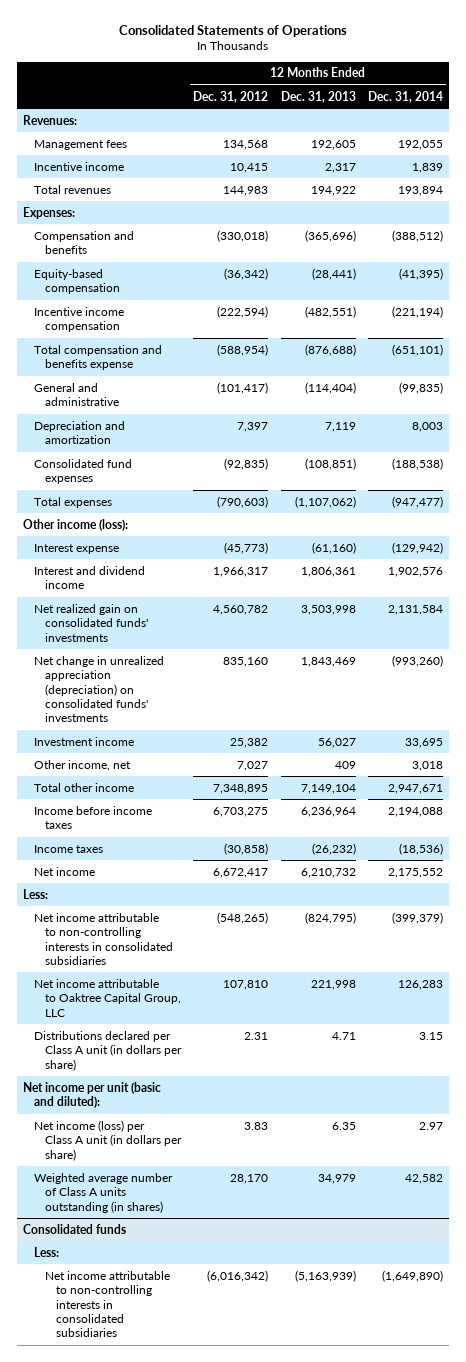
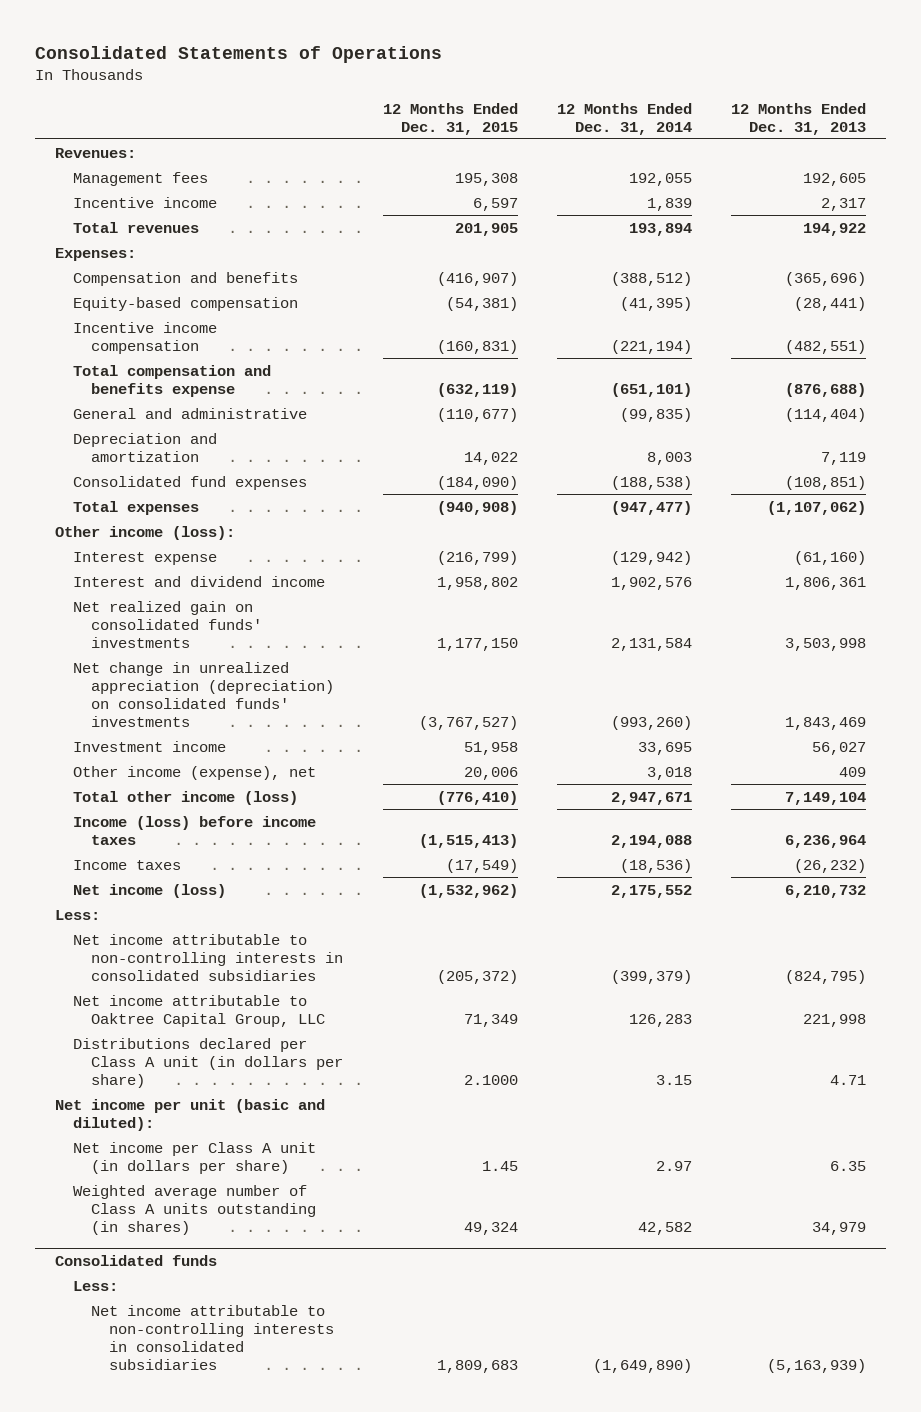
- | 12 Months Ended Dec. 31, 2012 | 12 Months Ended Dec. 31, 2013 | 12 Months Ended Dec. 31, 2014
+ | 12 Months Ended Dec. 31, 2015 | 12 Months Ended Dec. 31, 2014 | 12 Months Ended Dec. 31, 2013
- Other income, net | 7,027 | 409 | 3,018
- Total other income | 7,348,895 | 7,149,104 | 2,947,671
- Income before income taxes | 6,703,275 | 6,236,964 | 2,194,088
+ Other income (expense), net | 20,006 | 3,018 | 409
+ Total other income (loss) | (776,410) | 2,947,671 | 7,149,104
+ Income (loss) before income taxes | (1,515,413) | 2,194,088 | 6,236,964
- Net income | 6,672,417 | 6,210,732 | 2,175,552
+ Net income (loss) | (1,532,962) | 2,175,552 | 6,210,732
- Net income (loss) per Class A unit (in dollars per share) | 3.83 | 6.35 | 2.97
+ Net income per Class A unit (in dollars per share) | 1.45 | 2.97 | 6.35

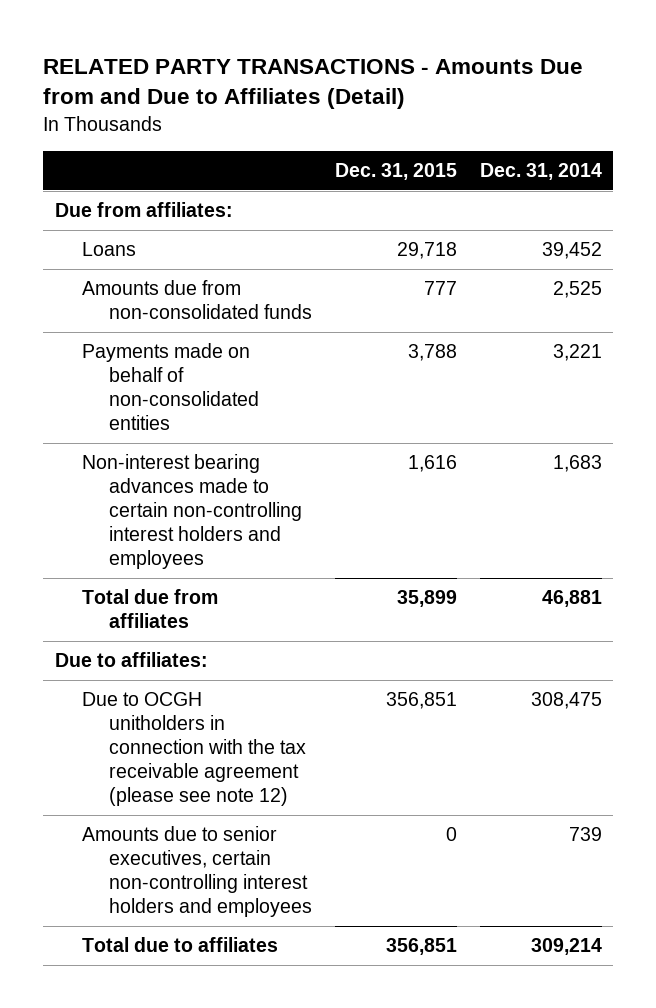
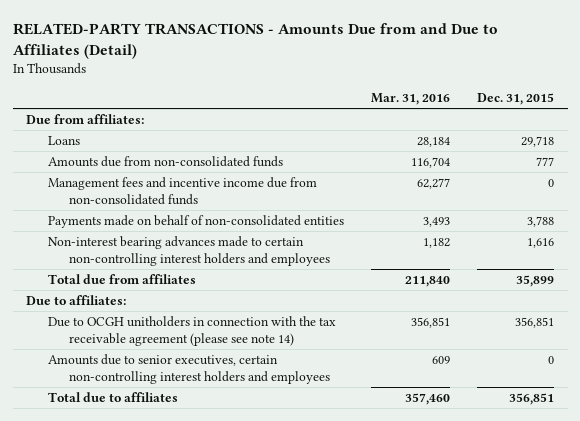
- RELATED PARTY TRANSACTIONS - Amounts Due from and Due to Affiliates (Detail)
+ RELATED-PARTY TRANSACTIONS - Amounts Due from and Due to Affiliates (Detail)
- | Dec. 31, 2015 | Dec. 31, 2014
+ | Mar. 31, 2016 | Dec. 31, 2015
+ Management fees and incentive income due from non-consolidated funds | 62,277 | 0
- Due to OCGH unitholders in connection with the tax receivable agreement (please see note 12) | 356,851 | 308,475
+ Due to OCGH unitholders in connection with the tax receivable agreement (please see note 14) | 356,851 | 356,851

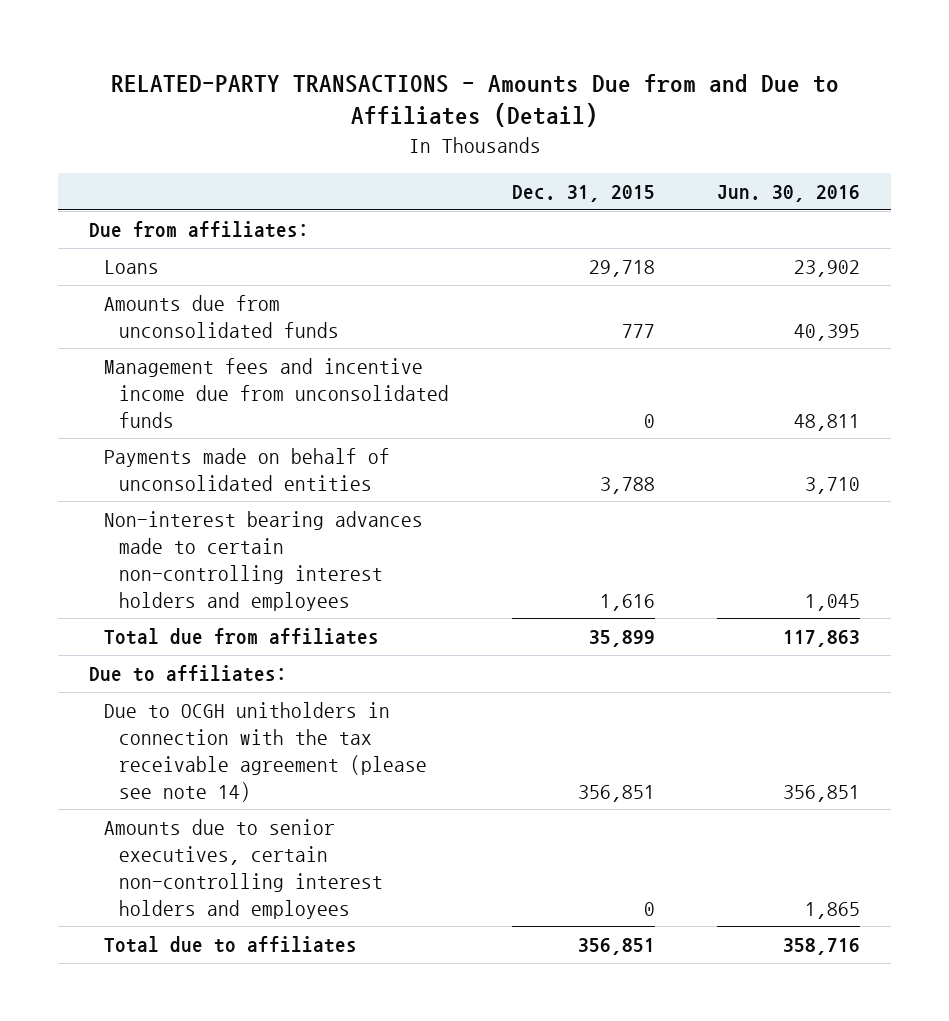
- | Mar. 31, 2016 | Dec. 31, 2015
+ | Dec. 31, 2015 | Jun. 30, 2016
- Amounts due from non-consolidated funds | 116,704 | 777
- Management fees and incentive income due from non-consolidated funds | 62,277 | 0
- Payments made on behalf of non-consolidated entities | 3,493 | 3,788
+ Amounts due from unconsolidated funds | 777 | 40,395
+ Management fees and incentive income due from unconsolidated funds | 0 | 48,811
+ Payments made on behalf of unconsolidated entities | 3,788 | 3,710

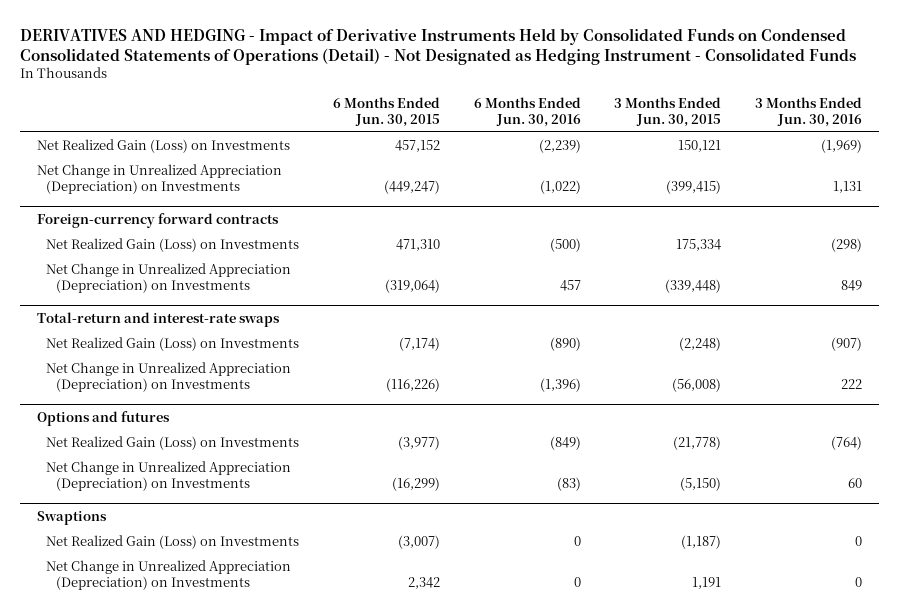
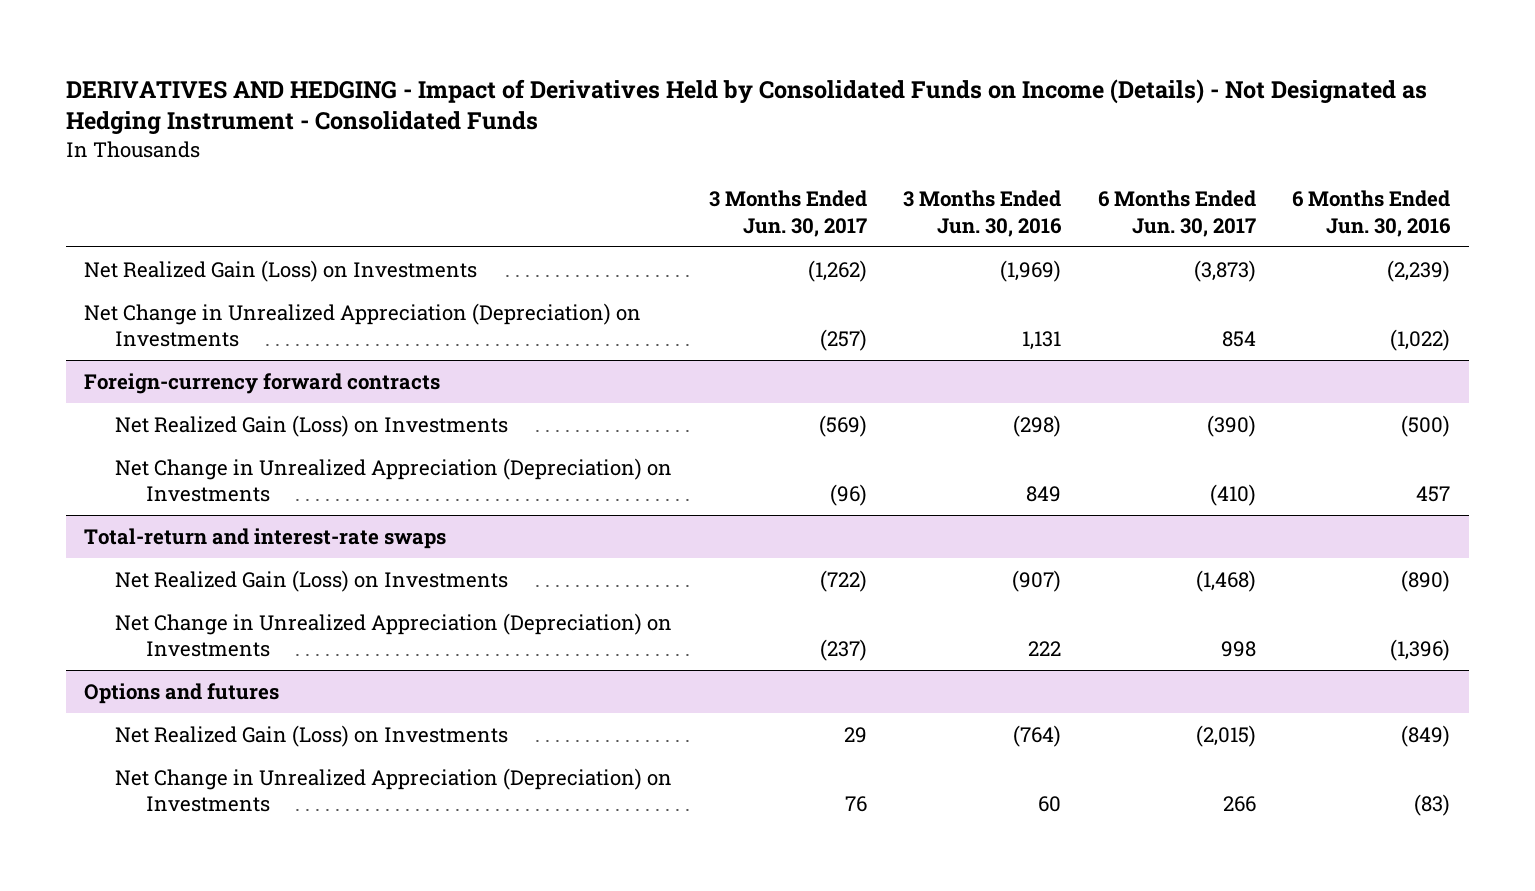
- DERIVATIVES AND HEDGING - Impact of Derivative Instruments Held by Consolidated Funds on Condensed Consolidated Statements of Operations (Detail) - Not Designated as Hedging Instrument - Consolidated Funds
+ DERIVATIVES AND HEDGING - Impact of Derivatives Held by Consolidated Funds on Income (Details) - Not Designated as Hedging Instrument - Consolidated Funds
- | 6 Months Ended Jun. 30, 2015 | 6 Months Ended Jun. 30, 2016 | 3 Months Ended Jun. 30, 2015 | 3 Months Ended Jun. 30, 2016
+ | 3 Months Ended Jun. 30, 2017 | 3 Months Ended Jun. 30, 2016 | 6 Months Ended Jun. 30, 2017 | 6 Months Ended Jun. 30, 2016
- Swaptions
- Net Realized Gain (Loss) on Investments | (3,007) | 0 | (1,187) | 0
- Net Change in Unrealized Appreciation (Depreciation) on Investments | 2,342 | 0 | 1,191 | 0

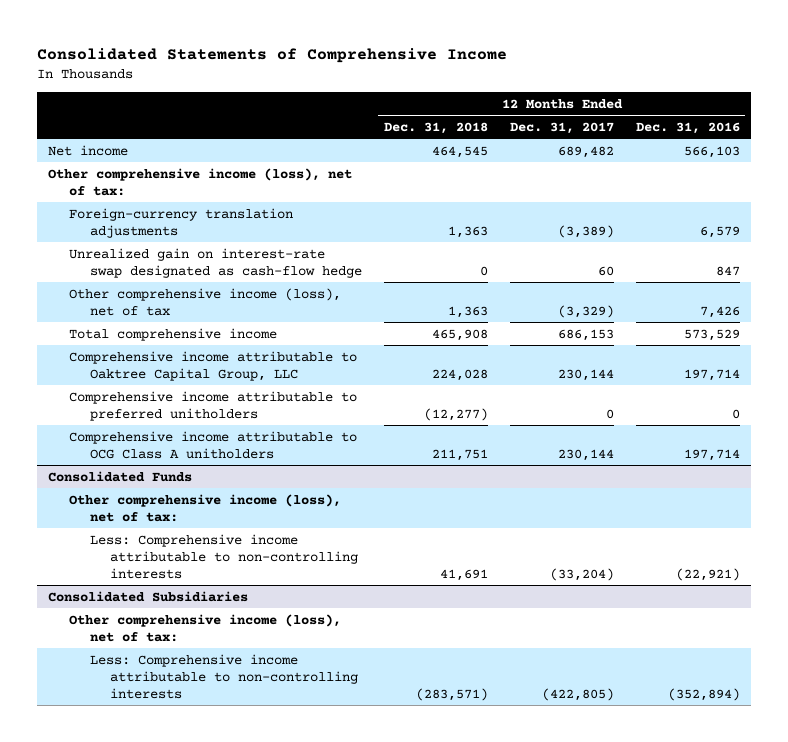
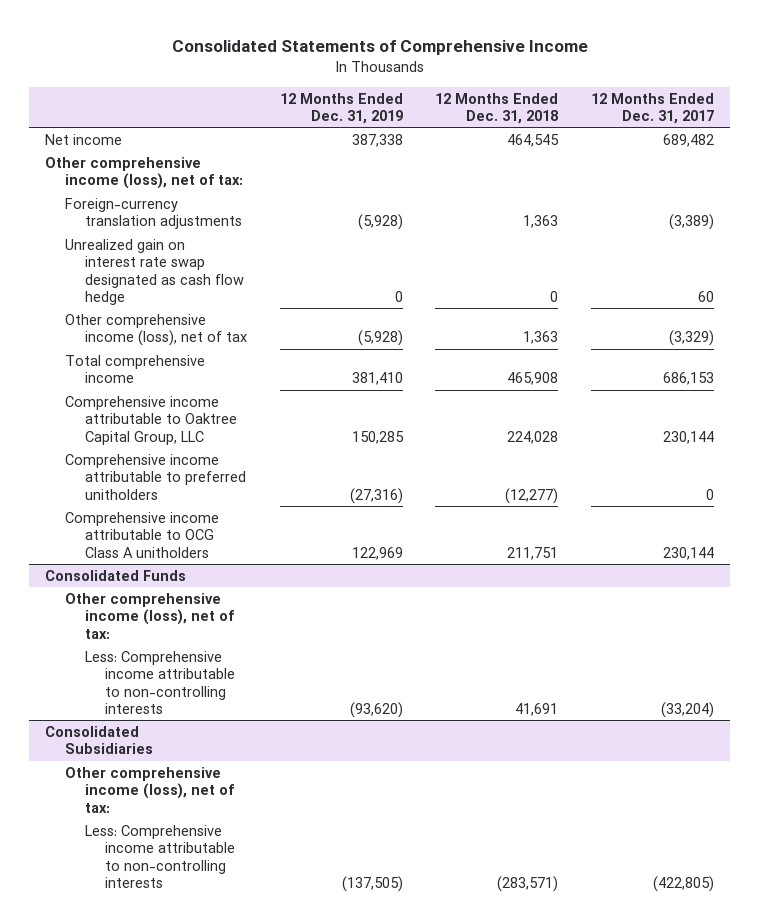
- | 12 Months Ended Dec. 31, 2018 | 12 Months Ended Dec. 31, 2017 | 12 Months Ended Dec. 31, 2016
+ | 12 Months Ended Dec. 31, 2019 | 12 Months Ended Dec. 31, 2018 | 12 Months Ended Dec. 31, 2017
- Unrealized gain on interest-rate swap designated as cash-flow hedge | 0 | 60 | 847
+ Unrealized gain on interest rate swap designated as cash flow hedge | 0 | 0 | 60

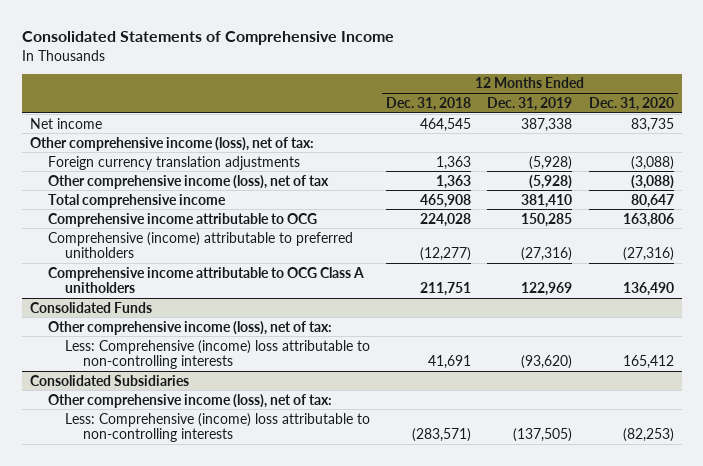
- | 12 Months Ended Dec. 31, 2019 | 12 Months Ended Dec. 31, 2018 | 12 Months Ended Dec. 31, 2017
+ | 12 Months Ended Dec. 31, 2018 | 12 Months Ended Dec. 31, 2019 | 12 Months Ended Dec. 31, 2020
- Foreign-currency translation adjustments | (5,928) | 1,363 | (3,389)
- Unrealized gain on interest rate swap designated as cash flow hedge | 0 | 0 | 60
+ Foreign currency translation adjustments | 1,363 | (5,928) | (3,088)
- Comprehensive income attributable to Oaktree Capital Group, LLC | 150,285 | 224,028 | 230,144
- Comprehensive income attributable to preferred unitholders | (27,316) | (12,277) | 0
+ Comprehensive income attributable to OCG | 224,028 | 150,285 | 163,806
+ Comprehensive (income) attributable to preferred unitholders | (12,277) | (27,316) | (27,316)
@ Consolidated Funds
- Less: Comprehensive income attributable to non-controlling interests | (93,620) | 41,691 | (33,204)
+ Less: Comprehensive (income) loss attributable to non-controlling interests | 41,691 | (93,620) | 165,412
@ Consolidated Subsidiaries
- Less: Comprehensive income attributable to non-controlling interests | (137,505) | (283,571) | (422,805)
+ Less: Comprehensive (income) loss attributable to non-controlling interests | (283,571) | (137,505) | (82,253)

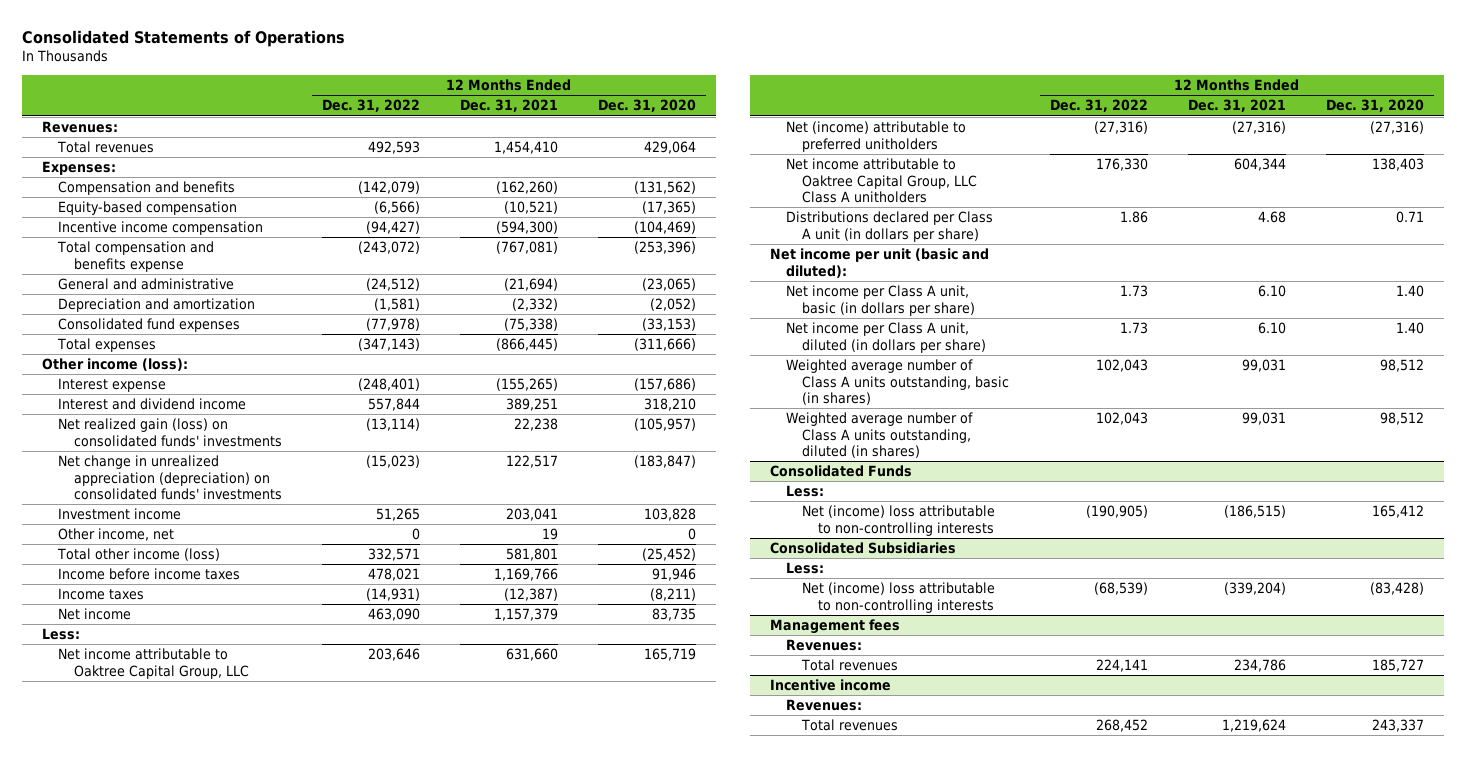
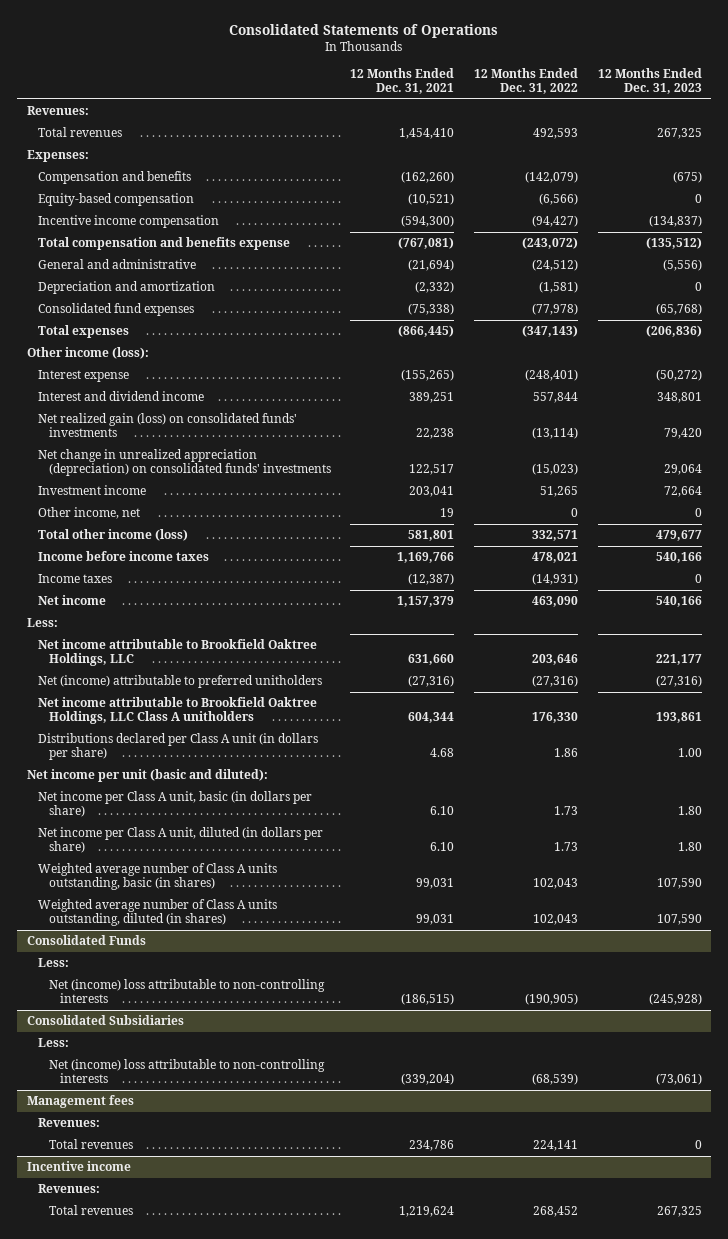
- | 12 Months Ended Dec. 31, 2022 | 12 Months Ended Dec. 31, 2021 | 12 Months Ended Dec. 31, 2020
+ | 12 Months Ended Dec. 31, 2021 | 12 Months Ended Dec. 31, 2022 | 12 Months Ended Dec. 31, 2023
- Net income attributable to Oaktree Capital Group, LLC | 203,646 | 631,660 | 165,719
+ Net income attributable to Brookfield Oaktree Holdings, LLC | 631,660 | 203,646 | 221,177
- Net income attributable to Oaktree Capital Group, LLC Class A unitholders | 176,330 | 604,344 | 138,403
+ Net income attributable to Brookfield Oaktree Holdings, LLC Class A unitholders | 604,344 | 176,330 | 193,861

